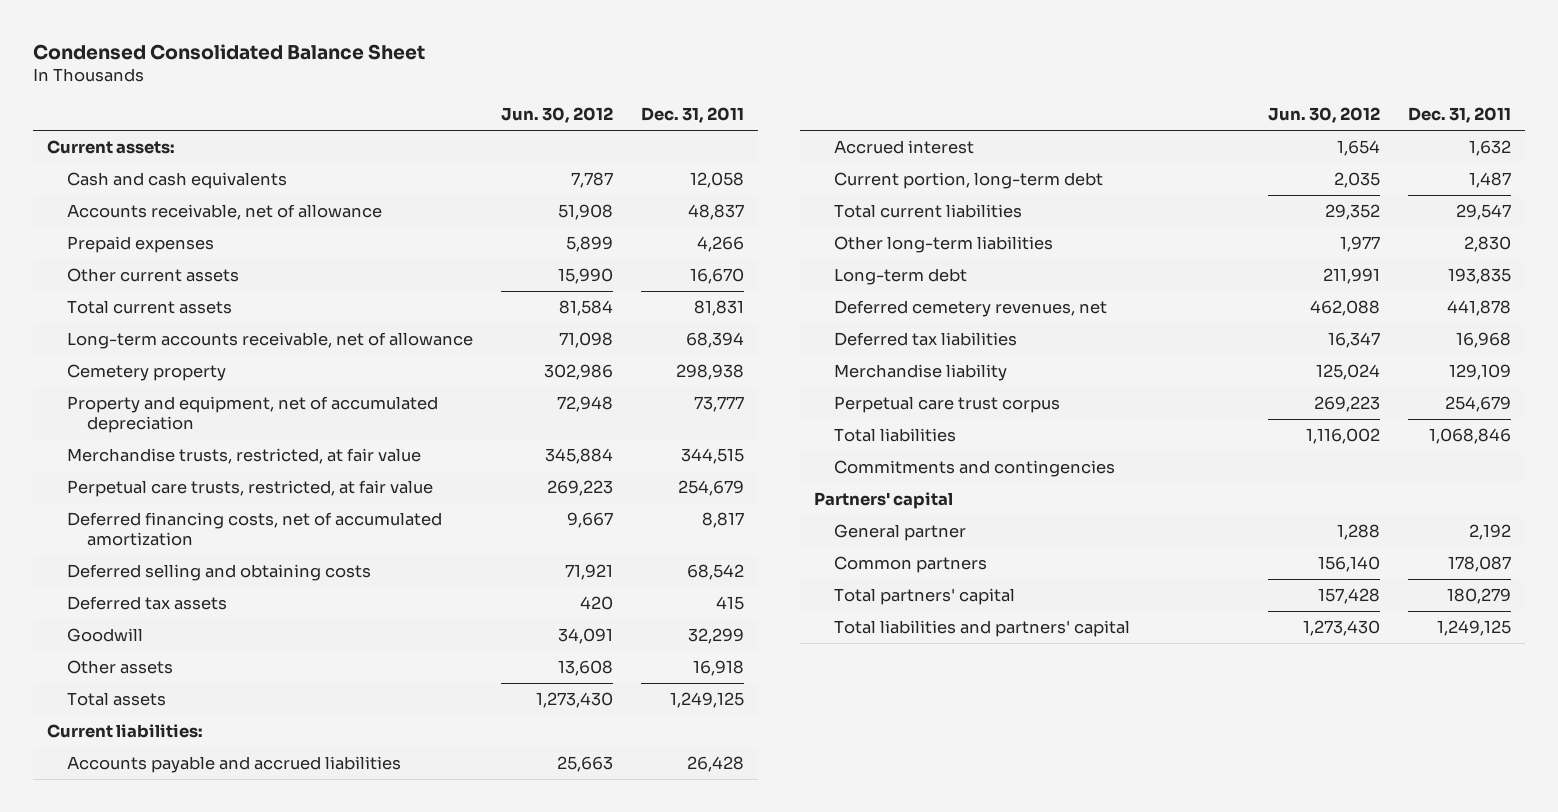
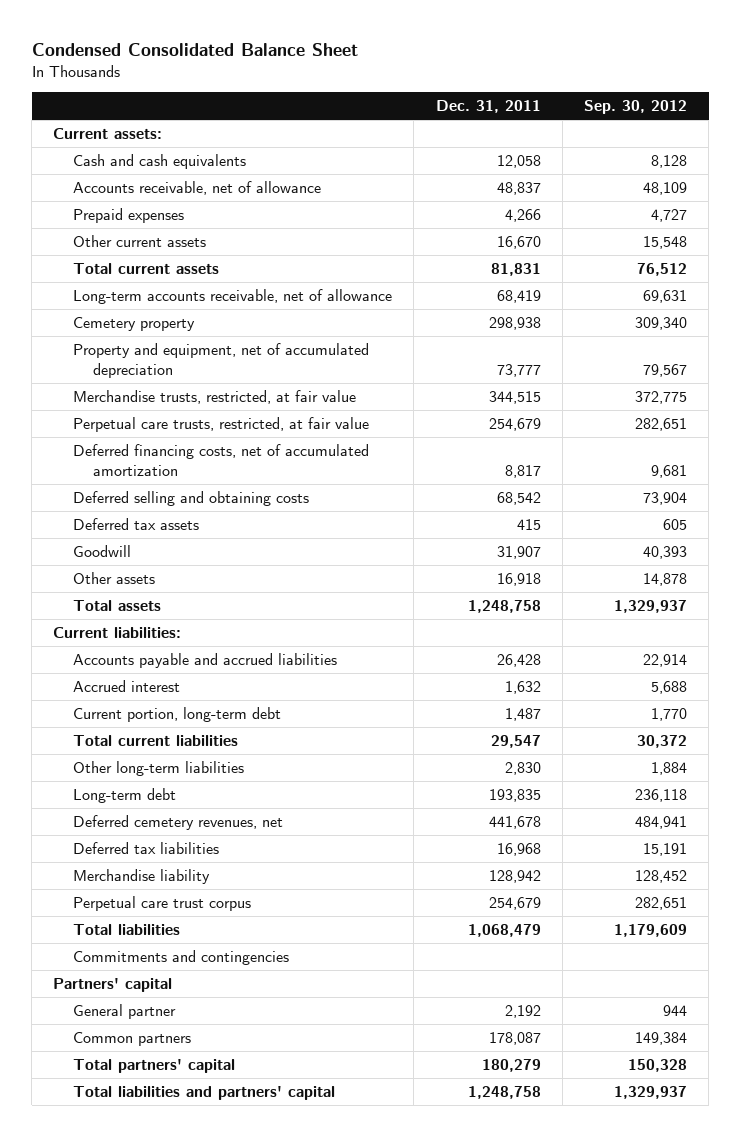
- | Jun. 30, 2012 | Dec. 31, 2011
+ | Dec. 31, 2011 | Sep. 30, 2012
- Long-term accounts receivable, net of allowance | 71,098 | 68,394
+ Long-term accounts receivable, net of allowance | 68,419 | 69,631
- Goodwill | 34,091 | 32,299
+ Goodwill | 31,907 | 40,393
- Total assets | 1,273,430 | 1,249,125
+ Total assets | 1,248,758 | 1,329,937
- Deferred cemetery revenues, net | 462,088 | 441,878
+ Deferred cemetery revenues, net | 441,678 | 484,941
- Merchandise liability | 125,024 | 129,109
+ Merchandise liability | 128,942 | 128,452
- Total liabilities | 1,116,002 | 1,068,846
+ Total liabilities | 1,068,479 | 1,179,609
- Total liabilities and partners' capital | 1,273,430 | 1,249,125
+ Total liabilities and partners' capital | 1,248,758 | 1,329,937

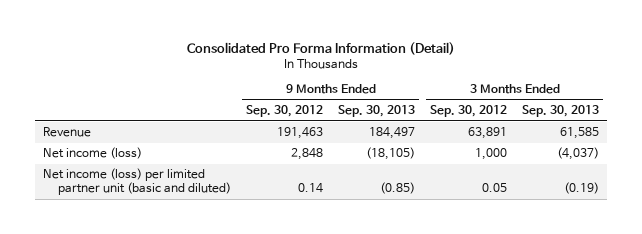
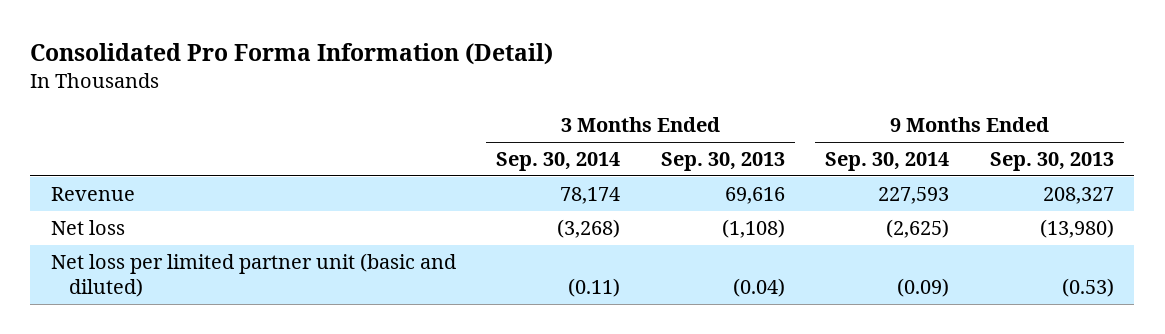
- | 9 Months Ended Sep. 30, 2012 | 9 Months Ended Sep. 30, 2013 | 3 Months Ended Sep. 30, 2012 | 3 Months Ended Sep. 30, 2013
+ | 3 Months Ended Sep. 30, 2014 | 3 Months Ended Sep. 30, 2013 | 9 Months Ended Sep. 30, 2014 | 9 Months Ended Sep. 30, 2013
- Revenue | 191,463 | 184,497 | 63,891 | 61,585
- Net income (loss) | 2,848 | (18,105) | 1,000 | (4,037)
- Net income (loss) per limited partner unit (basic and diluted) | 0.14 | (0.85) | 0.05 | (0.19)
+ Revenue | 78,174 | 69,616 | 227,593 | 208,327
+ Net loss | (3,268) | (1,108) | (2,625) | (13,980)
+ Net loss per limited partner unit (basic and diluted) | (0.11) | (0.04) | (0.09) | (0.53)

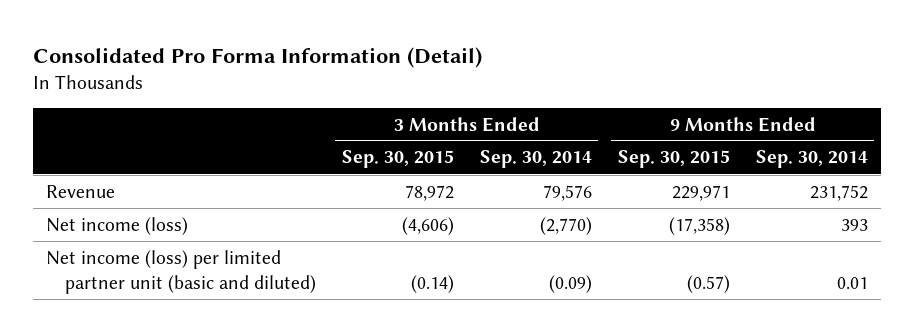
- | 3 Months Ended Sep. 30, 2014 | 3 Months Ended Sep. 30, 2013 | 9 Months Ended Sep. 30, 2014 | 9 Months Ended Sep. 30, 2013
+ | 3 Months Ended Sep. 30, 2015 | 3 Months Ended Sep. 30, 2014 | 9 Months Ended Sep. 30, 2015 | 9 Months Ended Sep. 30, 2014
- Revenue | 78,174 | 69,616 | 227,593 | 208,327
- Net loss | (3,268) | (1,108) | (2,625) | (13,980)
- Net loss per limited partner unit (basic and diluted) | (0.11) | (0.04) | (0.09) | (0.53)
+ Revenue | 78,972 | 79,576 | 229,971 | 231,752
+ Net income (loss) | (4,606) | (2,770) | (17,358) | 393
+ Net income (loss) per limited partner unit (basic and diluted) | (0.14) | (0.09) | (0.57) | 0.01

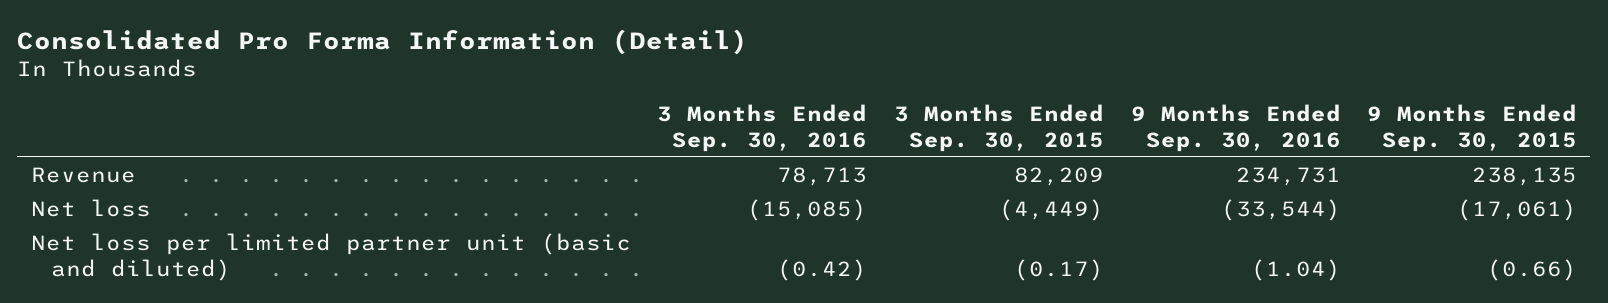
- | 3 Months Ended Sep. 30, 2015 | 3 Months Ended Sep. 30, 2014 | 9 Months Ended Sep. 30, 2015 | 9 Months Ended Sep. 30, 2014
+ | 3 Months Ended Sep. 30, 2016 | 3 Months Ended Sep. 30, 2015 | 9 Months Ended Sep. 30, 2016 | 9 Months Ended Sep. 30, 2015
- Revenue | 78,972 | 79,576 | 229,971 | 231,752
- Net income (loss) | (4,606) | (2,770) | (17,358) | 393
- Net income (loss) per limited partner unit (basic and diluted) | (0.14) | (0.09) | (0.57) | 0.01
+ Revenue | 78,713 | 82,209 | 234,731 | 238,135
+ Net loss | (15,085) | (4,449) | (33,544) | (17,061)
+ Net loss per limited partner unit (basic and diluted) | (0.42) | (0.17) | (1.04) | (0.66)

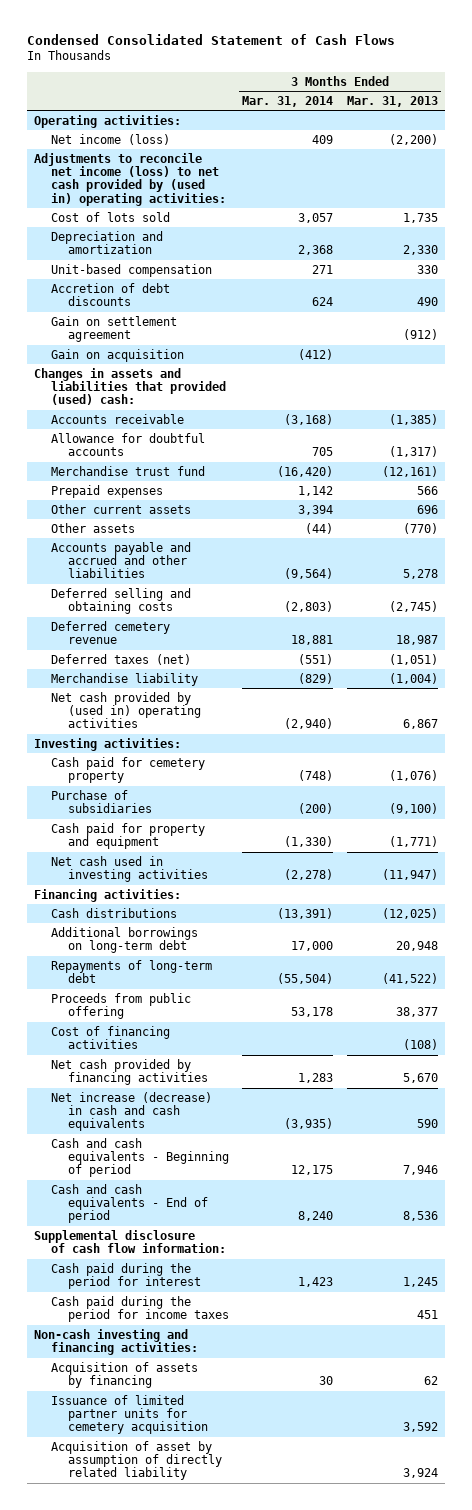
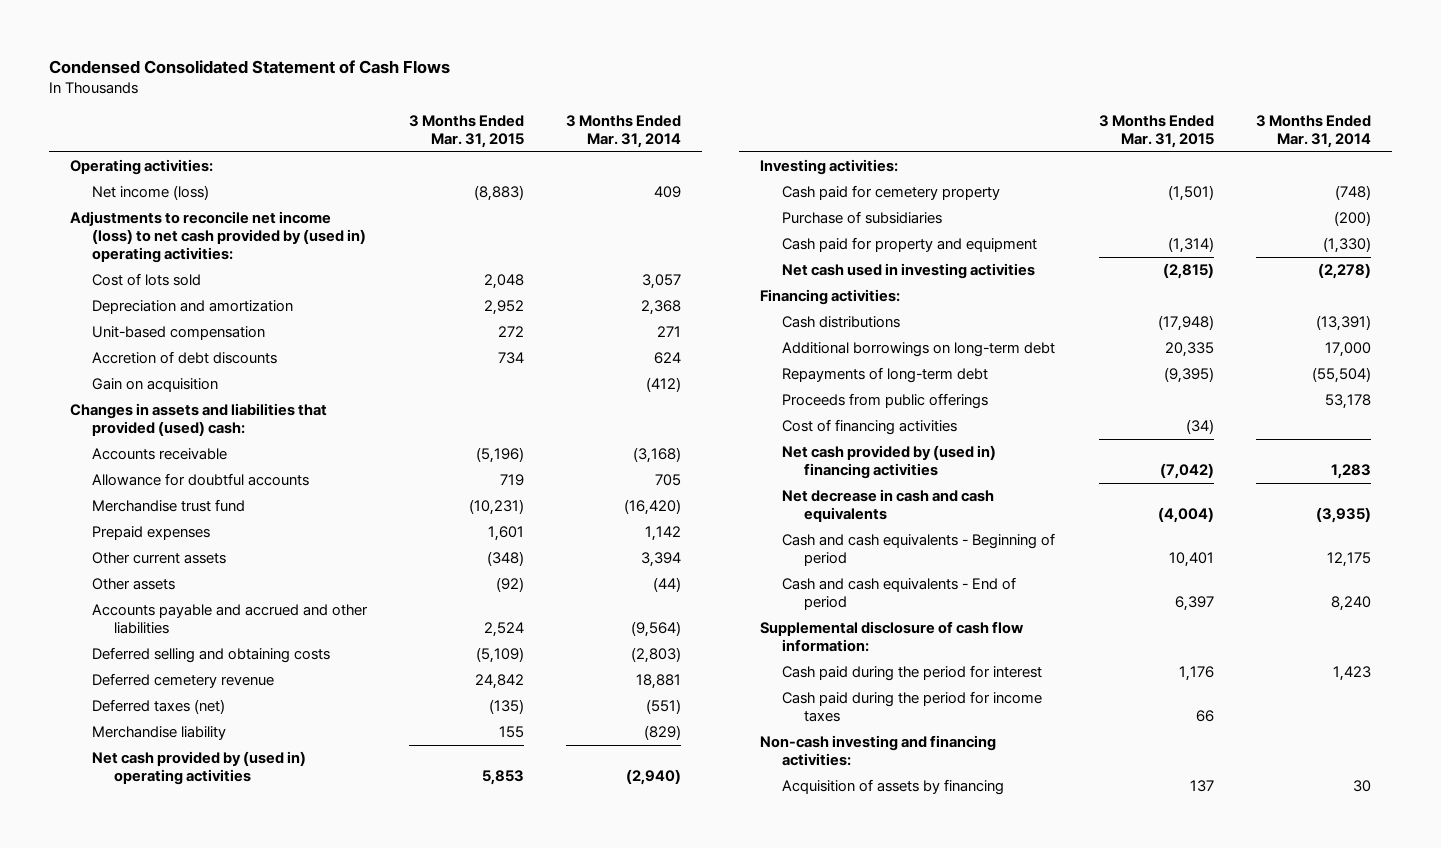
- | 3 Months Ended Mar. 31, 2014 | 3 Months Ended Mar. 31, 2013
+ | 3 Months Ended Mar. 31, 2015 | 3 Months Ended Mar. 31, 2014
- Gain on settlement agreement | | (912)
- Proceeds from public offering | 53,178 | 38,377
+ Proceeds from public offerings | | 53,178
- Net cash provided by financing activities | 1,283 | 5,670
- Net increase (decrease) in cash and cash equivalents | (3,935) | 590
+ Net cash provided by (used in) financing activities | (7,042) | 1,283
+ Net decrease in cash and cash equivalents | (4,004) | (3,935)
- Issuance of limited partner units for cemetery acquisition | | 3,592
- Acquisition of asset by assumption of directly related liability | | 3,924

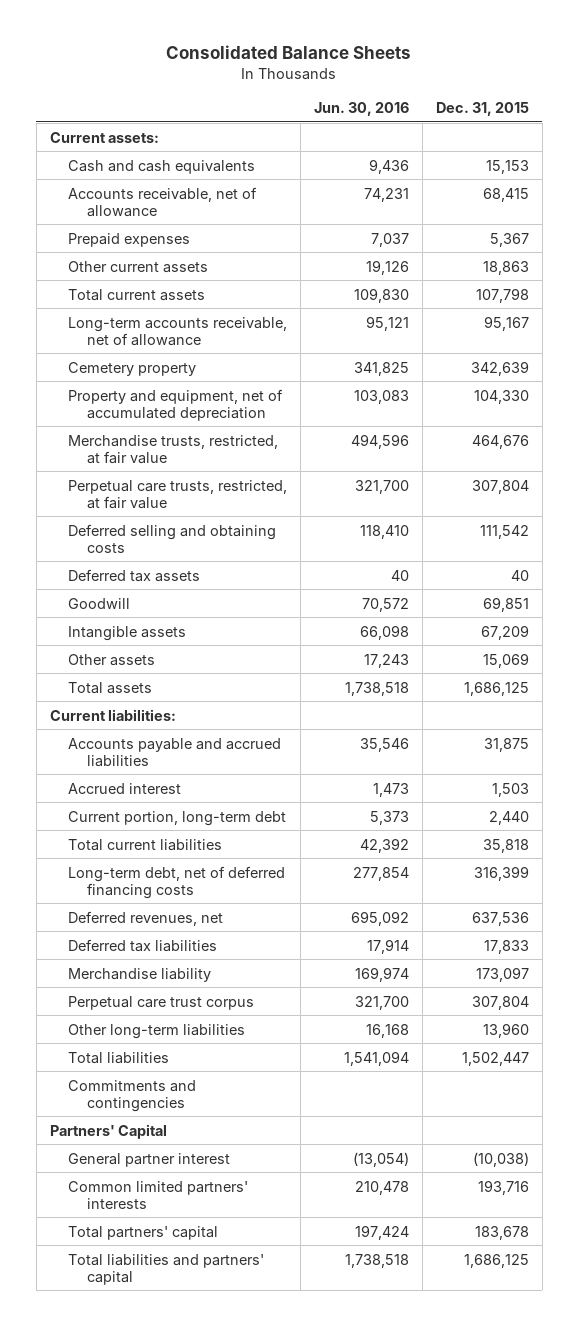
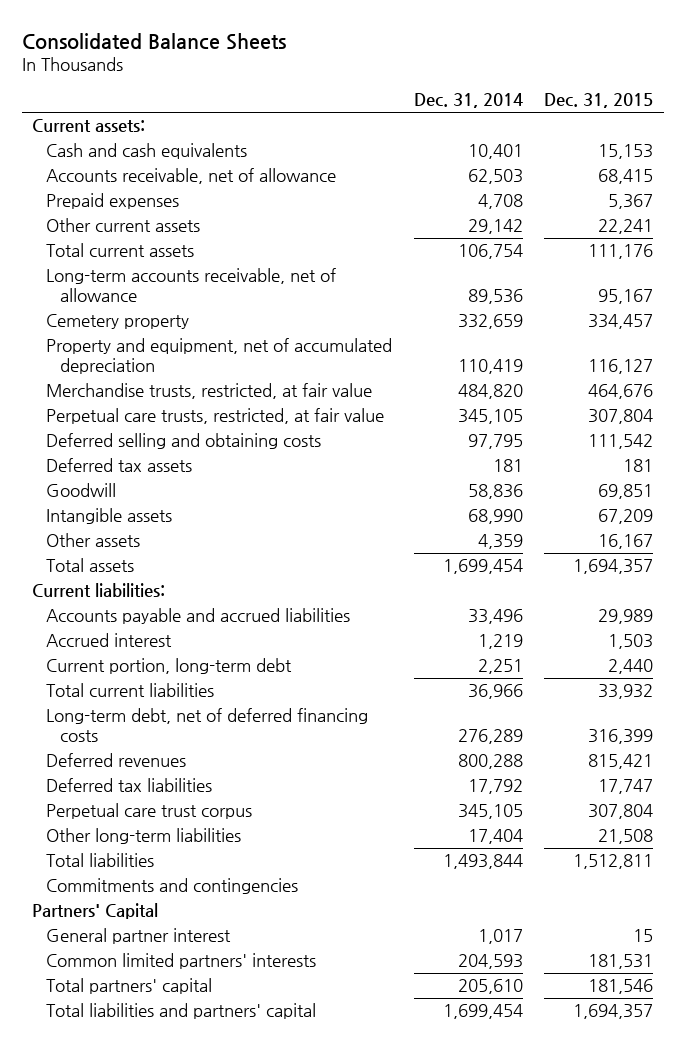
- | Jun. 30, 2016 | Dec. 31, 2015
+ | Dec. 31, 2014 | Dec. 31, 2015
- Other current assets | 19,126 | 18,863
- Total current assets | 109,830 | 107,798
+ Other current assets | 29,142 | 22,241
+ Total current assets | 106,754 | 111,176
- Cemetery property | 341,825 | 342,639
- Property and equipment, net of accumulated depreciation | 103,083 | 104,330
+ Cemetery property | 332,659 | 334,457
+ Property and equipment, net of accumulated depreciation | 110,419 | 116,127
- Deferred tax assets | 40 | 40
+ Deferred tax assets | 181 | 181
- Other assets | 17,243 | 15,069
- Total assets | 1,738,518 | 1,686,125
+ Other assets | 4,359 | 16,167
+ Total assets | 1,699,454 | 1,694,357
- Accounts payable and accrued liabilities | 35,546 | 31,875
+ Accounts payable and accrued liabilities | 33,496 | 29,989
- Total current liabilities | 42,392 | 35,818
+ Total current liabilities | 36,966 | 33,932
- Deferred revenues, net | 695,092 | 637,536
- Deferred tax liabilities | 17,914 | 17,833
- Merchandise liability | 169,974 | 173,097
+ Deferred revenues | 800,288 | 815,421
+ Deferred tax liabilities | 17,792 | 17,747
- Other long-term liabilities | 16,168 | 13,960
- Total liabilities | 1,541,094 | 1,502,447
+ Other long-term liabilities | 17,404 | 21,508
+ Total liabilities | 1,493,844 | 1,512,811
- General partner interest | (13,054) | (10,038)
- Common limited partners' interests | 210,478 | 193,716
- Total partners' capital | 197,424 | 183,678
- Total liabilities and partners' capital | 1,738,518 | 1,686,125
+ General partner interest | 1,017 | 15
+ Common limited partners' interests | 204,593 | 181,531
+ Total partners' capital | 205,610 | 181,546
+ Total liabilities and partners' capital | 1,699,454 | 1,694,357

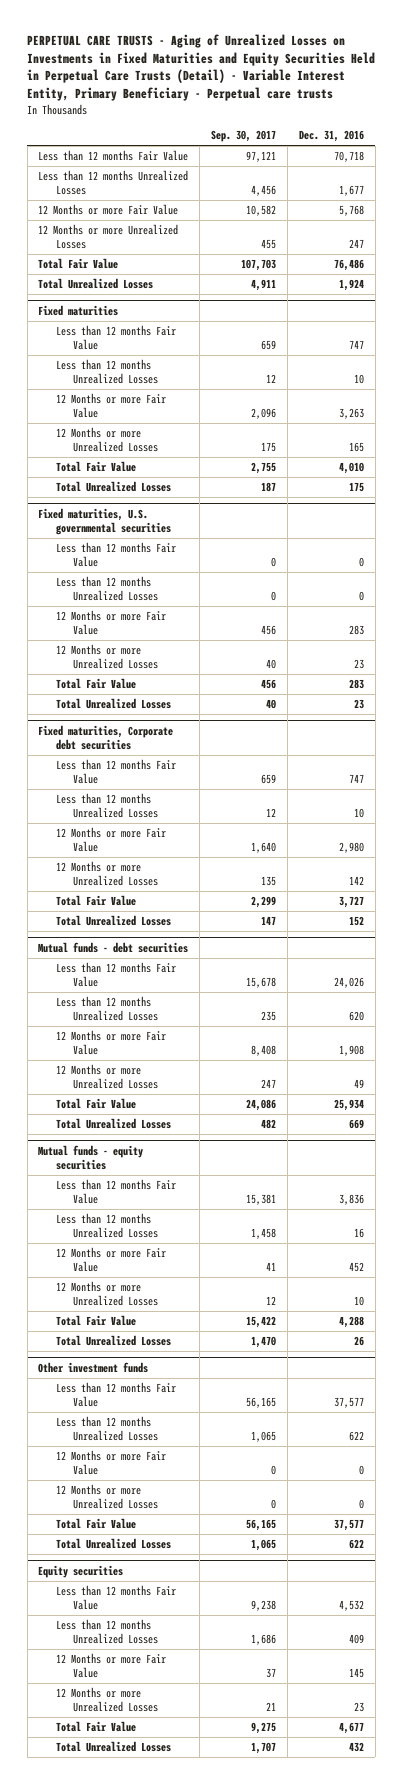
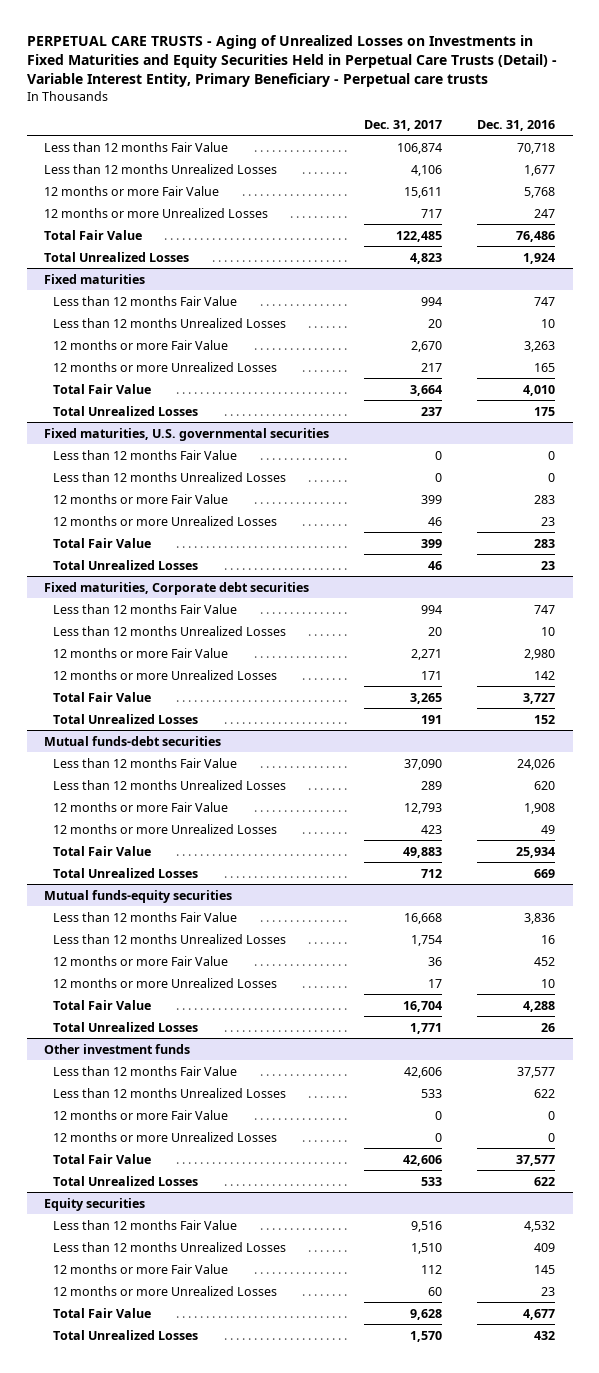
- | Sep. 30, 2017 | Dec. 31, 2016
+ | Dec. 31, 2017 | Dec. 31, 2016
- 12 Months or more Fair Value | 10,582 | 5,768
- 12 Months or more Unrealized Losses | 455 | 247
+ 12 months or more Fair Value | 15,611 | 5,768
+ 12 months or more Unrealized Losses | 717 | 247
@ Fixed maturities
- 12 Months or more Fair Value | 2,096 | 3,263
- 12 Months or more Unrealized Losses | 175 | 165
+ 12 months or more Fair Value | 2,670 | 3,263
+ 12 months or more Unrealized Losses | 217 | 165
@ Fixed maturities, U.S. governmental securities
- 12 Months or more Fair Value | 456 | 283
- 12 Months or more Unrealized Losses | 40 | 23
+ 12 months or more Fair Value | 399 | 283
+ 12 months or more Unrealized Losses | 46 | 23
@ Fixed maturities, Corporate debt securities
- 12 Months or more Fair Value | 1,640 | 2,980
- 12 Months or more Unrealized Losses | 135 | 142
+ 12 months or more Fair Value | 2,271 | 2,980
+ 12 months or more Unrealized Losses | 171 | 142
- Mutual funds - debt securities
+ Mutual funds-debt securities
- 12 Months or more Fair Value | 8,408 | 1,908
- 12 Months or more Unrealized Losses | 247 | 49
+ 12 months or more Fair Value | 12,793 | 1,908
+ 12 months or more Unrealized Losses | 423 | 49
- Mutual funds - equity securities
+ Mutual funds-equity securities
- 12 Months or more Fair Value | 41 | 452
- 12 Months or more Unrealized Losses | 12 | 10
+ 12 months or more Fair Value | 36 | 452
+ 12 months or more Unrealized Losses | 17 | 10
@ Other investment funds
- 12 Months or more Fair Value | 0 | 0
- 12 Months or more Unrealized Losses | 0 | 0
+ 12 months or more Fair Value | 0 | 0
+ 12 months or more Unrealized Losses | 0 | 0
@ Equity securities
- 12 Months or more Fair Value | 37 | 145
- 12 Months or more Unrealized Losses | 21 | 23
+ 12 months or more Fair Value | 112 | 145
+ 12 months or more Unrealized Losses | 60 | 23

